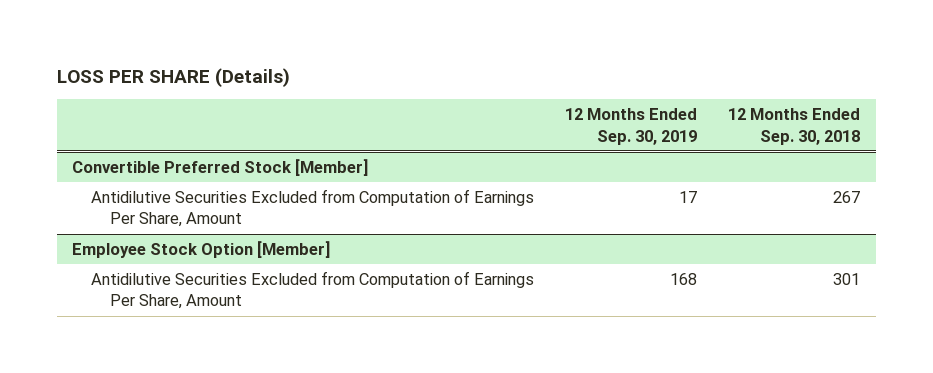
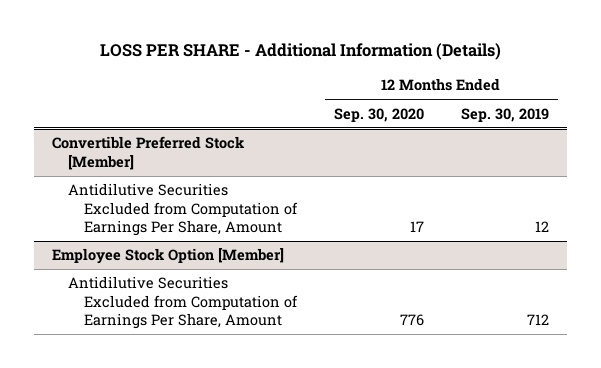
- LOSS PER SHARE (Details)
+ LOSS PER SHARE - Additional Information (Details)
- | 12 Months Ended Sep. 30, 2019 | 12 Months Ended Sep. 30, 2018
+ | 12 Months Ended Sep. 30, 2020 | 12 Months Ended Sep. 30, 2019
@ Convertible Preferred Stock [Member]
- Antidilutive Securities Excluded from Computation of Earnings Per Share, Amount | 17 | 267
+ Antidilutive Securities Excluded from Computation of Earnings Per Share, Amount | 17 | 12
@ Employee Stock Option [Member]
- Antidilutive Securities Excluded from Computation of Earnings Per Share, Amount | 168 | 301
+ Antidilutive Securities Excluded from Computation of Earnings Per Share, Amount | 776 | 712

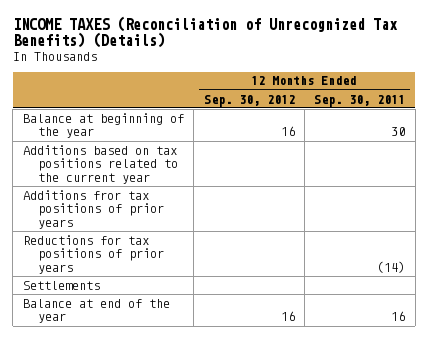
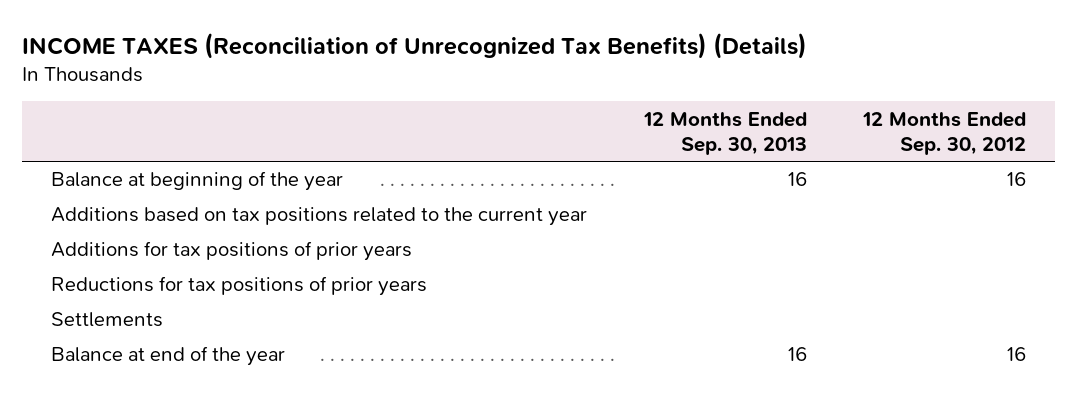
- | 12 Months Ended Sep. 30, 2012 | 12 Months Ended Sep. 30, 2011
+ | 12 Months Ended Sep. 30, 2013 | 12 Months Ended Sep. 30, 2012
- Additions fror tax positions of prior years
+ Additions for tax positions of prior years

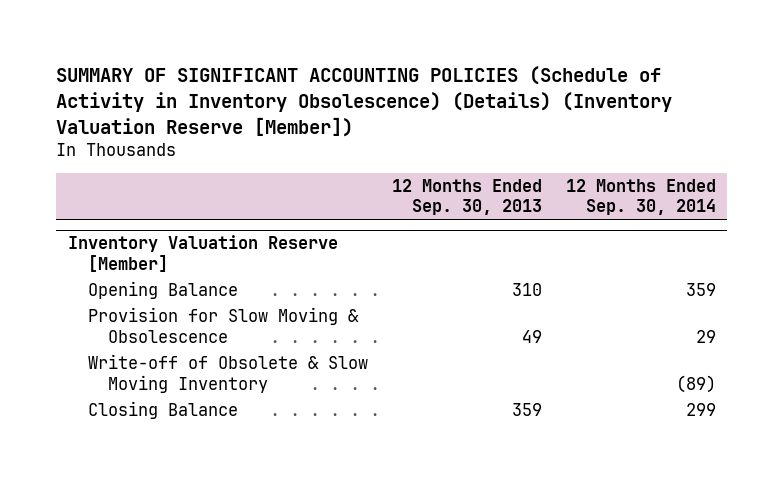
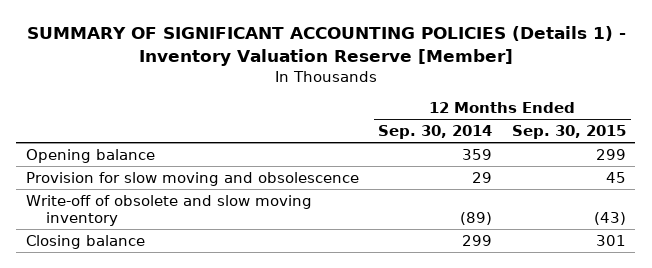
- SUMMARY OF SIGNIFICANT ACCOUNTING POLICIES (Schedule of Activity in Inventory Obsolescence) (Details) (Inventory Valuation Reserve [Member])
+ SUMMARY OF SIGNIFICANT ACCOUNTING POLICIES (Details 1) - Inventory Valuation Reserve [Member]
- | 12 Months Ended Sep. 30, 2013 | 12 Months Ended Sep. 30, 2014
+ | 12 Months Ended Sep. 30, 2014 | 12 Months Ended Sep. 30, 2015
- Inventory Valuation Reserve [Member]
- Opening Balance | 310 | 359
- Provision for Slow Moving & Obsolescence | 49 | 29
- Write-off of Obsolete & Slow Moving Inventory | | (89)
- Closing Balance | 359 | 299
+ Opening balance | 359 | 299
+ Provision for slow moving and obsolescence | 29 | 45
+ Write-off of obsolete and slow moving inventory | (89) | (43)
+ Closing balance | 299 | 301

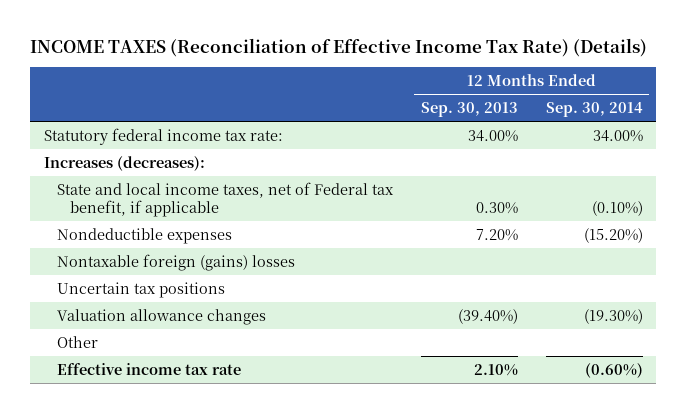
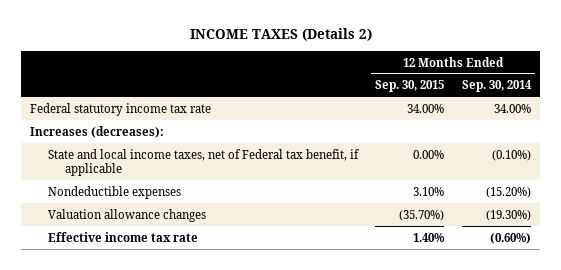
- INCOME TAXES (Reconciliation of Effective Income Tax Rate) (Details)
+ INCOME TAXES (Details 2)
- | 12 Months Ended Sep. 30, 2013 | 12 Months Ended Sep. 30, 2014
+ | 12 Months Ended Sep. 30, 2015 | 12 Months Ended Sep. 30, 2014
- Statutory federal income tax rate: | 34.00% | 34.00%
+ Federal statutory income tax rate | 34.00% | 34.00%
- Nontaxable foreign (gains) losses
- Uncertain tax positions
- Other

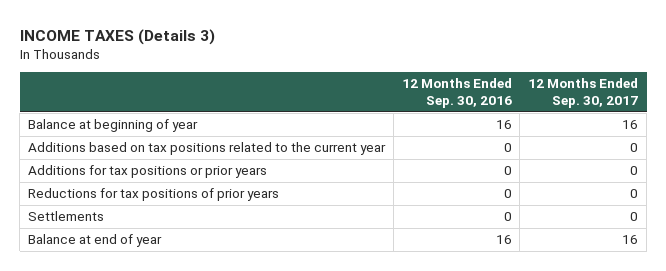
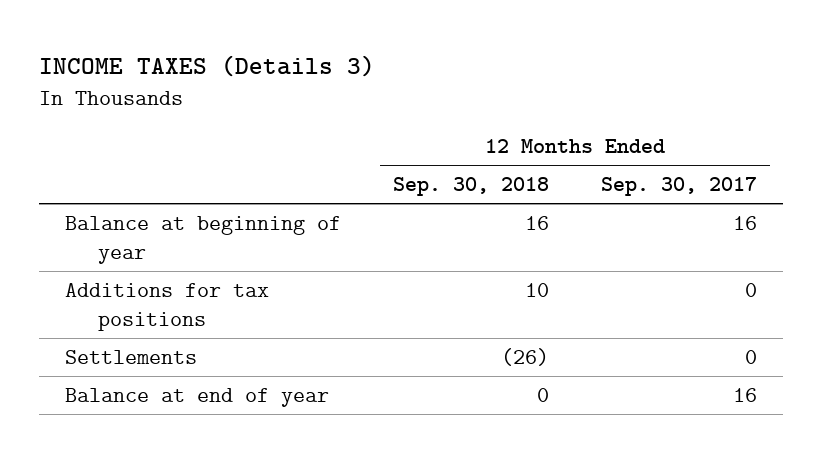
- | 12 Months Ended Sep. 30, 2016 | 12 Months Ended Sep. 30, 2017
+ | 12 Months Ended Sep. 30, 2018 | 12 Months Ended Sep. 30, 2017
- Additions based on tax positions related to the current year | 0 | 0
- Additions for tax positions or prior years | 0 | 0
- Reductions for tax positions of prior years | 0 | 0
+ Additions for tax positions | 10 | 0

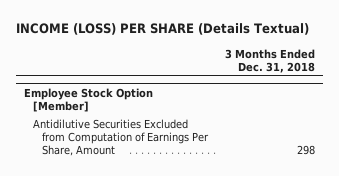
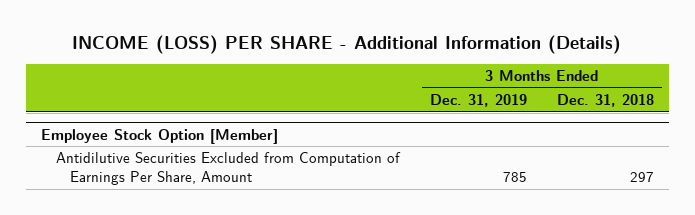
- INCOME (LOSS) PER SHARE (Details Textual)
+ INCOME (LOSS) PER SHARE - Additional Information (Details)
- | 3 Months Ended Dec. 31, 2018
+ | 3 Months Ended Dec. 31, 2019 | 3 Months Ended Dec. 31, 2018
@ Employee Stock Option [Member]
- Antidilutive Securities Excluded from Computation of Earnings Per Share, Amount | 298
+ Antidilutive Securities Excluded from Computation of Earnings Per Share, Amount | 785 | 297

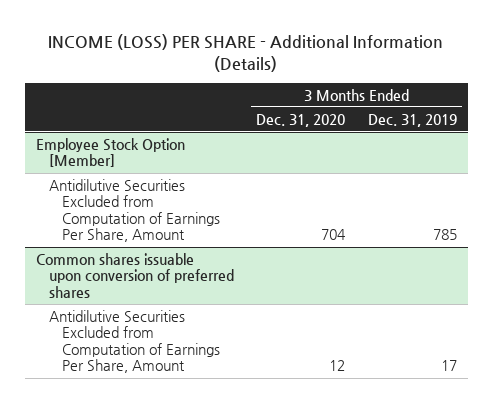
- | 3 Months Ended Dec. 31, 2019 | 3 Months Ended Dec. 31, 2018
+ | 3 Months Ended Dec. 31, 2020 | 3 Months Ended Dec. 31, 2019
+ Common shares issuable upon conversion of preferred shares
+ Antidilutive Securities Excluded from Computation of Earnings Per Share, Amount | 12 | 17

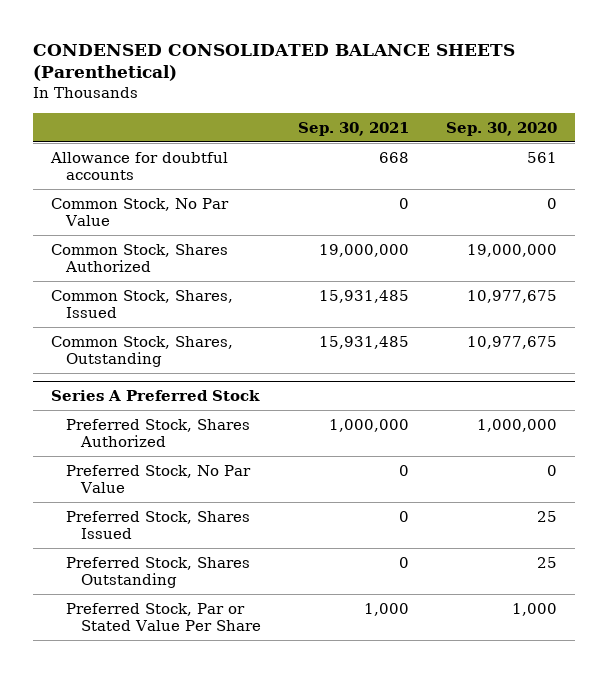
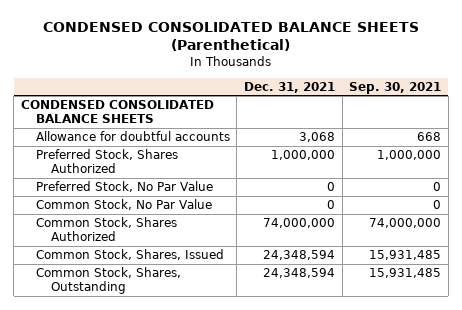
- | Sep. 30, 2021 | Sep. 30, 2020
+ | Dec. 31, 2021 | Sep. 30, 2021
+ CONDENSED CONSOLIDATED BALANCE SHEETS
+ Preferred Stock, Shares Authorized | 1,000,000 | 1,000,000
+ Preferred Stock, No Par Value | 0 | 0
- Common Stock, Shares Authorized | 19,000,000 | 19,000,000
+ Common Stock, Shares Authorized | 74,000,000 | 74,000,000
- Series A Preferred Stock
- Preferred Stock, Shares Authorized | 1,000,000 | 1,000,000
- Preferred Stock, No Par Value | 0 | 0
- Preferred Stock, Shares Issued | 0 | 25
- Preferred Stock, Shares Outstanding | 0 | 25
- Preferred Stock, Par or Stated Value Per Share | 1,000 | 1,000

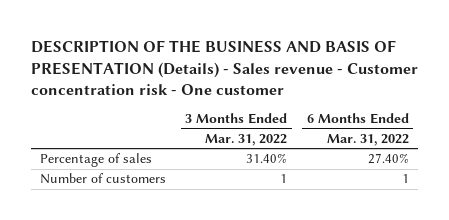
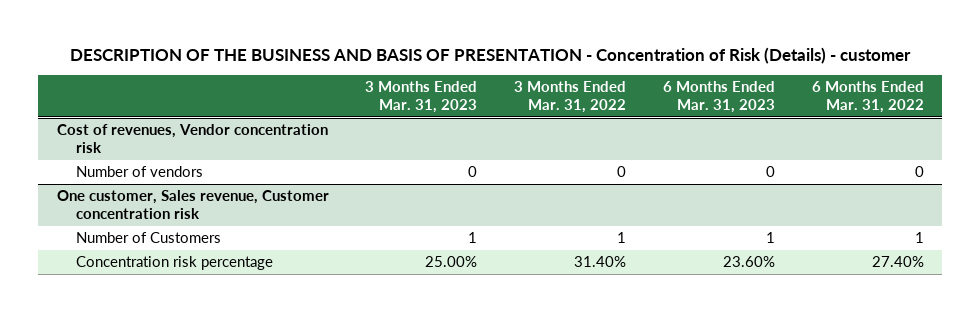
- DESCRIPTION OF THE BUSINESS AND BASIS OF PRESENTATION (Details) - Sales revenue - Customer concentration risk - One customer
+ DESCRIPTION OF THE BUSINESS AND BASIS OF PRESENTATION - Concentration of Risk (Details) - customer
- | 3 Months Ended Mar. 31, 2022 | 6 Months Ended Mar. 31, 2022
+ | 3 Months Ended Mar. 31, 2023 | 3 Months Ended Mar. 31, 2022 | 6 Months Ended Mar. 31, 2023 | 6 Months Ended Mar. 31, 2022
- Percentage of sales | 31.40% | 27.40%
- Number of customers | 1 | 1
+ Cost of revenues, Vendor concentration risk
+ Number of vendors | 0 | 0 | 0 | 0
+ One customer, Sales revenue, Customer concentration risk
+ Number of Customers | 1 | 1 | 1 | 1
+ Concentration risk percentage | 25.00% | 31.40% | 23.60% | 27.40%

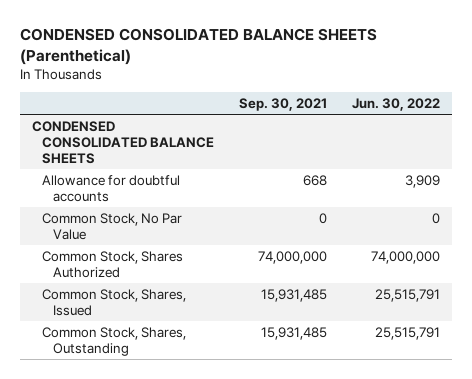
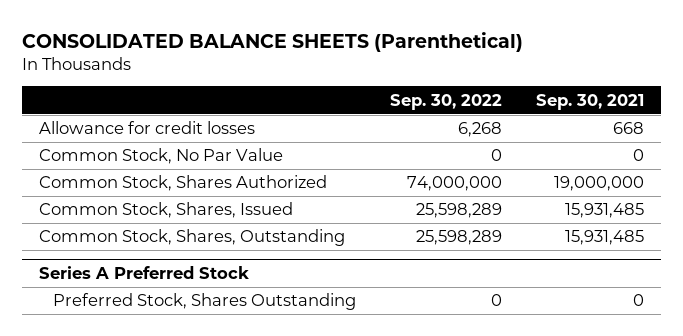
- CONDENSED CONSOLIDATED BALANCE SHEETS (Parenthetical)
+ CONSOLIDATED BALANCE SHEETS (Parenthetical)
- | Sep. 30, 2021 | Jun. 30, 2022
+ | Sep. 30, 2022 | Sep. 30, 2021
- CONDENSED CONSOLIDATED BALANCE SHEETS
- Allowance for doubtful accounts | 668 | 3,909
+ Allowance for credit losses | 6,268 | 668
- Common Stock, Shares Authorized | 74,000,000 | 74,000,000
+ Common Stock, Shares Authorized | 74,000,000 | 19,000,000
+ Series A Preferred Stock
+ Preferred Stock, Shares Outstanding | 0 | 0

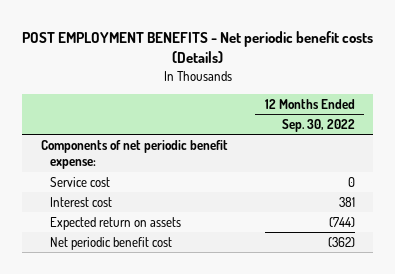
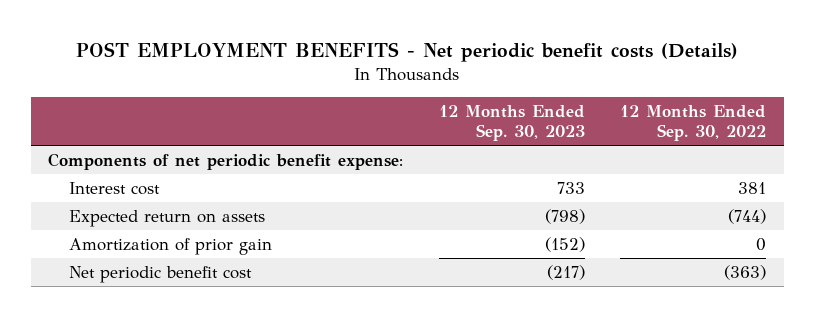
- | 12 Months Ended Sep. 30, 2022
+ | 12 Months Ended Sep. 30, 2023 | 12 Months Ended Sep. 30, 2022
- Service cost | 0
- Net periodic benefit cost | (362)
+ Amortization of prior gain | (152) | 0
+ Net periodic benefit cost | (217) | (363)

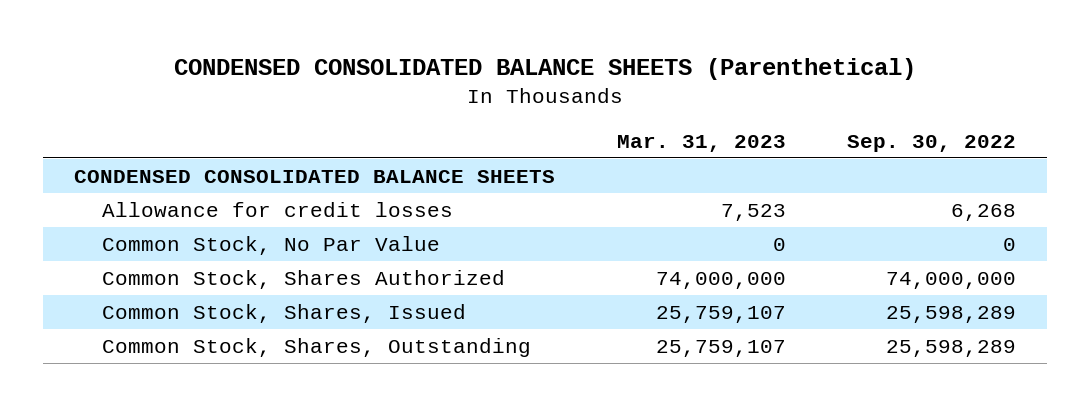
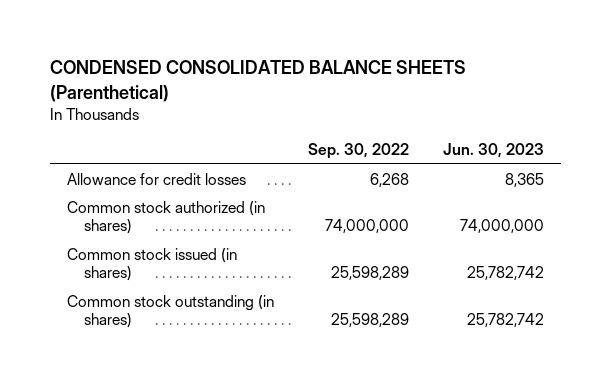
- | Mar. 31, 2023 | Sep. 30, 2022
+ | Sep. 30, 2022 | Jun. 30, 2023
- CONDENSED CONSOLIDATED BALANCE SHEETS
- Common Stock, No Par Value | 0 | 0
- Common Stock, Shares Authorized | 74,000,000 | 74,000,000
- Common Stock, Shares, Issued | 25,759,107 | 25,598,289
- Common Stock, Shares, Outstanding | 25,759,107 | 25,598,289
+ Common stock authorized (in shares) | 74,000,000 | 74,000,000
+ Common stock issued (in shares) | 25,598,289 | 25,782,742
+ Common stock outstanding (in shares) | 25,598,289 | 25,782,742

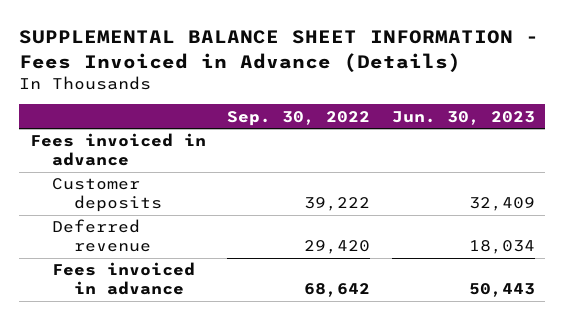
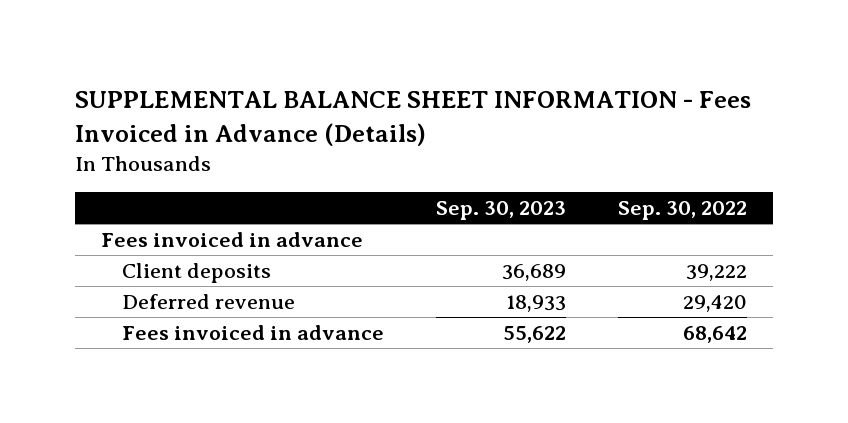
- | Sep. 30, 2022 | Jun. 30, 2023
+ | Sep. 30, 2023 | Sep. 30, 2022
- Customer deposits | 39,222 | 32,409
+ Client deposits | 36,689 | 39,222

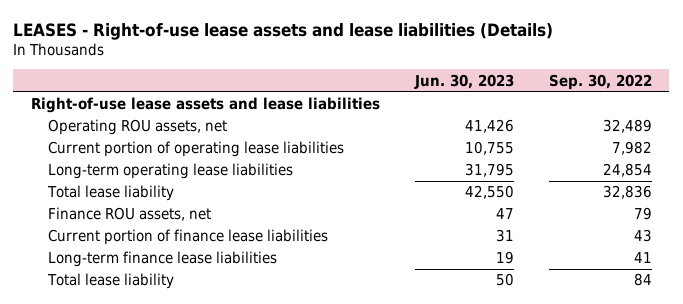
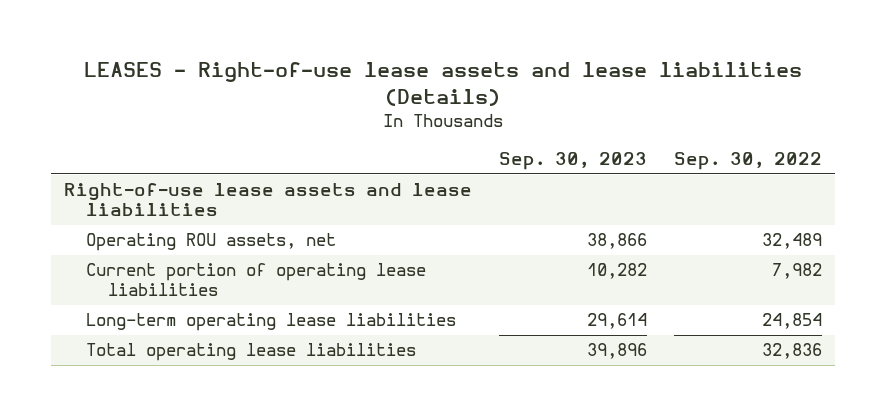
- | Jun. 30, 2023 | Sep. 30, 2022
+ | Sep. 30, 2023 | Sep. 30, 2022
- Total lease liability | 42,550 | 32,836
- Finance ROU assets, net | 47 | 79
- Current portion of finance lease liabilities | 31 | 43
- Long-term finance lease liabilities | 19 | 41
- Total lease liability | 50 | 84
+ Total operating lease liabilities | 39,896 | 32,836

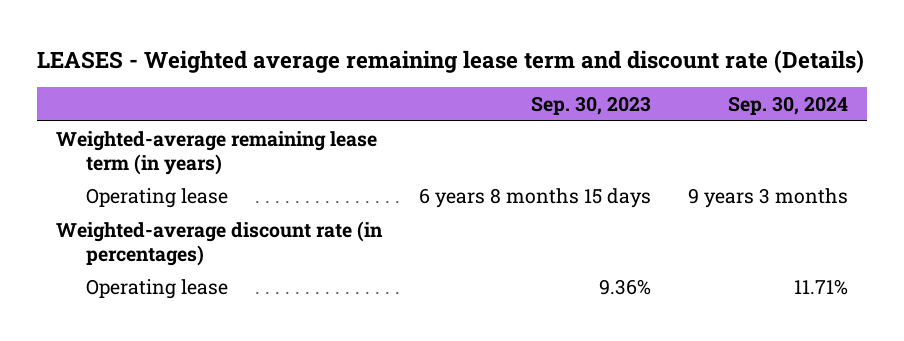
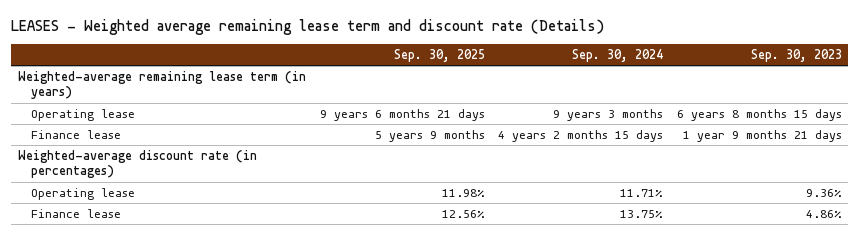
- | Sep. 30, 2023 | Sep. 30, 2024
+ | Sep. 30, 2025 | Sep. 30, 2024 | Sep. 30, 2023
+ Finance lease | 5 years 9 months | 4 years 2 months 15 days | 1 year 9 months 21 days
+ Finance lease | 12.56% | 13.75% | 4.86%

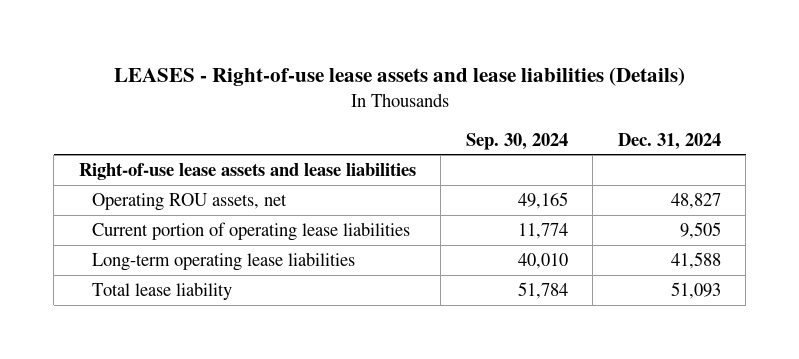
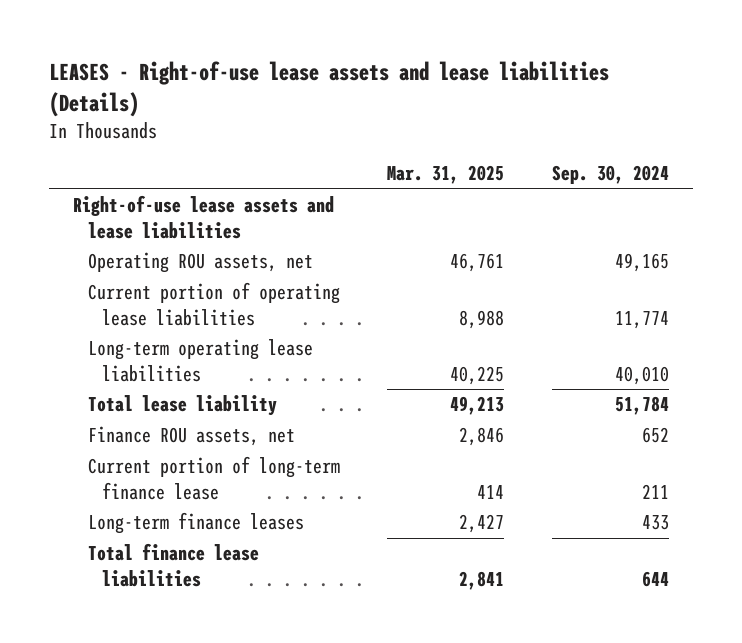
- | Sep. 30, 2024 | Dec. 31, 2024
+ | Mar. 31, 2025 | Sep. 30, 2024
+ Finance ROU assets, net | 2,846 | 652
+ Current portion of long-term finance lease | 414 | 211
+ Long-term finance leases | 2,427 | 433
+ Total finance lease liabilities | 2,841 | 644

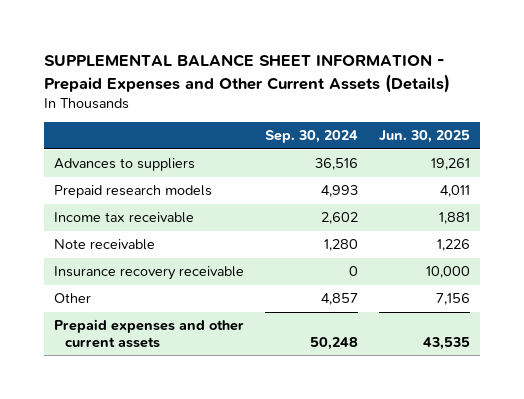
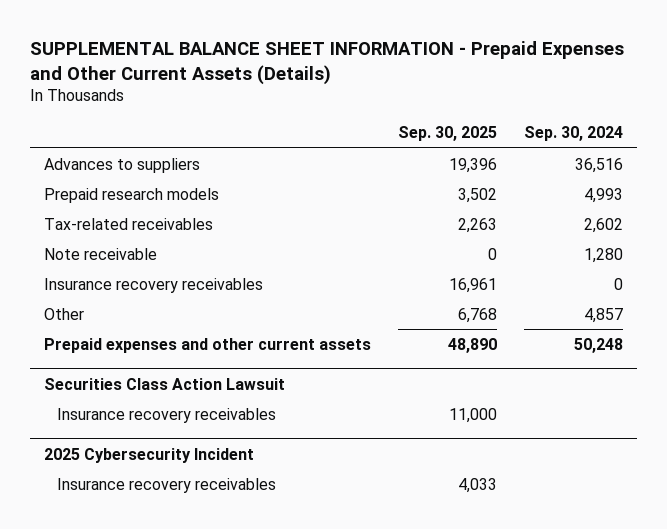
- | Sep. 30, 2024 | Jun. 30, 2025
+ | Sep. 30, 2025 | Sep. 30, 2024
- Income tax receivable | 2,602 | 1,881
+ Tax-related receivables | 2,263 | 2,602
- Insurance recovery receivable | 0 | 10,000
+ Insurance recovery receivables | 16,961 | 0
+ Securities Class Action Lawsuit
+ Insurance recovery receivables | 11,000 |
+ 2025 Cybersecurity Incident
+ Insurance recovery receivables | 4,033 |

